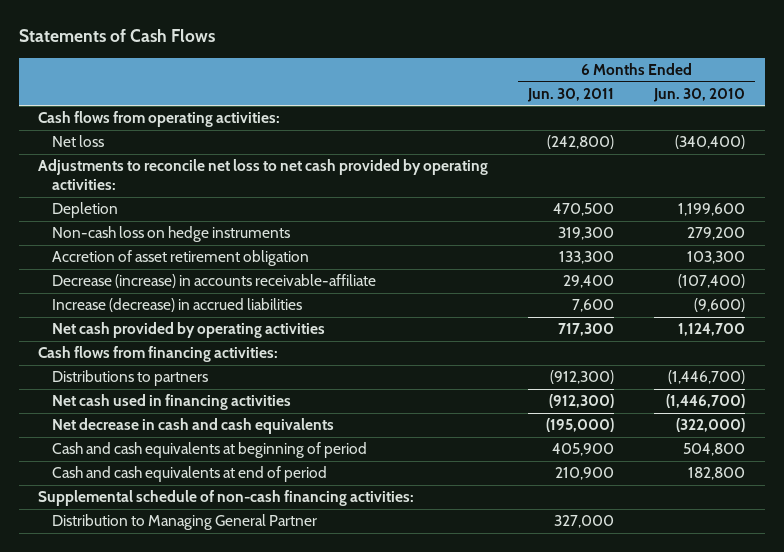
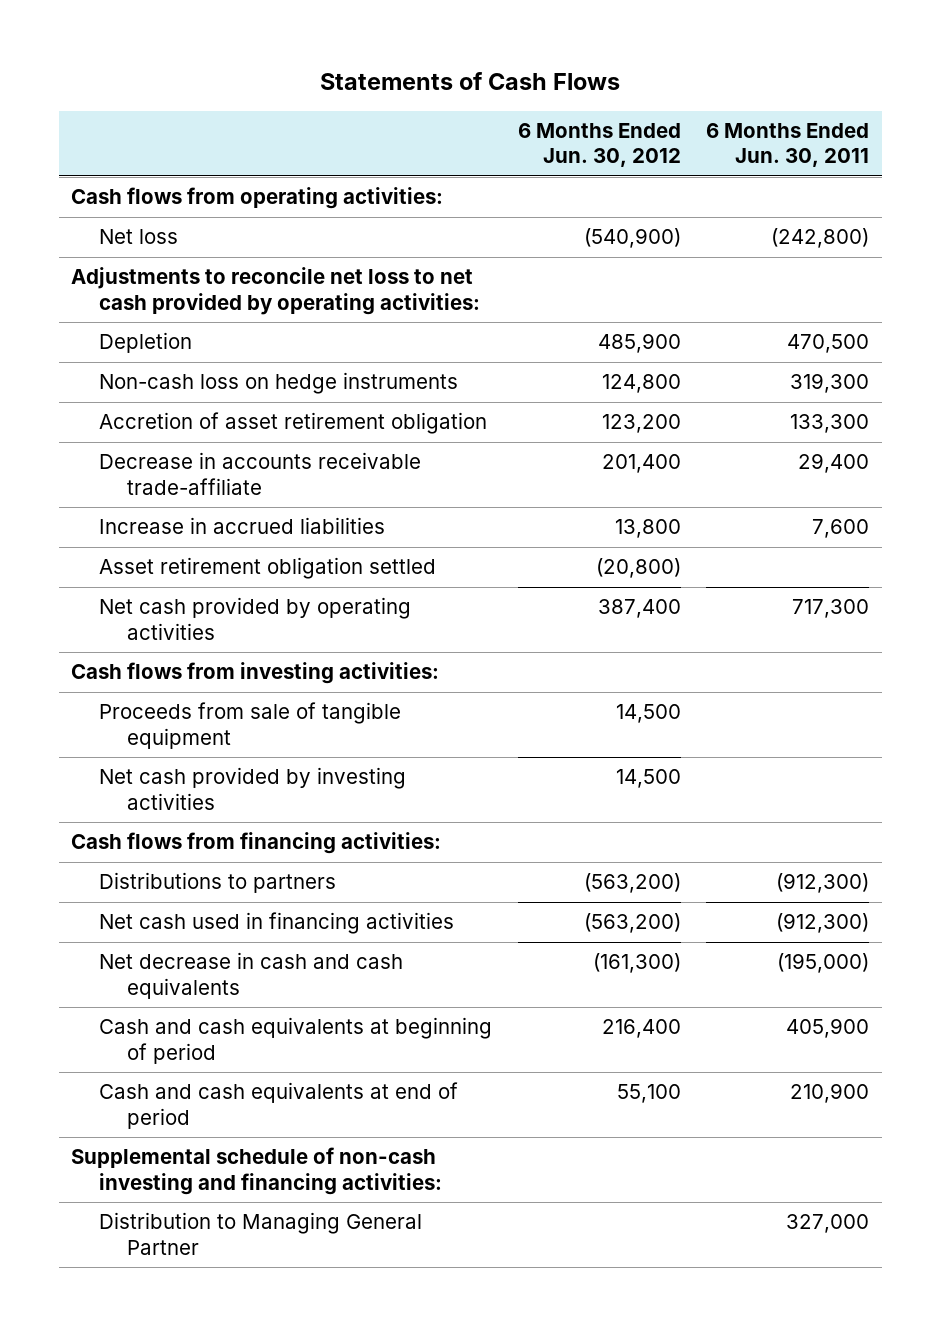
- | 6 Months Ended Jun. 30, 2011 | 6 Months Ended Jun. 30, 2010
+ | 6 Months Ended Jun. 30, 2012 | 6 Months Ended Jun. 30, 2011
- Decrease (increase) in accounts receivable-affiliate | 29,400 | (107,400)
- Increase (decrease) in accrued liabilities | 7,600 | (9,600)
+ Decrease in accounts receivable trade-affiliate | 201,400 | 29,400
+ Increase in accrued liabilities | 13,800 | 7,600
+ Asset retirement obligation settled | (20,800) |
+ Cash flows from investing activities:
+ Proceeds from sale of tangible equipment | 14,500 |
+ Net cash provided by investing activities | 14,500 |
- Supplemental schedule of non-cash financing activities:
+ Supplemental schedule of non-cash investing and financing activities:

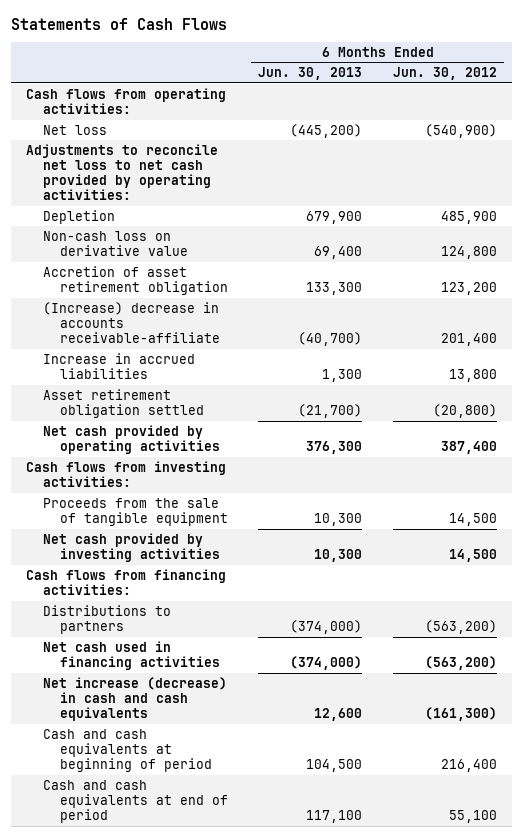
- | 6 Months Ended Jun. 30, 2012 | 6 Months Ended Jun. 30, 2011
+ | 6 Months Ended Jun. 30, 2013 | 6 Months Ended Jun. 30, 2012
- Non-cash loss on hedge instruments | 124,800 | 319,300
+ Non-cash loss on derivative value | 69,400 | 124,800
- Decrease in accounts receivable trade-affiliate | 201,400 | 29,400
+ (Increase) decrease in accounts receivable-affiliate | (40,700) | 201,400
- Proceeds from sale of tangible equipment | 14,500 |
+ Proceeds from the sale of tangible equipment | 10,300 | 14,500
- Net decrease in cash and cash equivalents | (161,300) | (195,000)
+ Net increase (decrease) in cash and cash equivalents | 12,600 | (161,300)
- Supplemental schedule of non-cash investing and financing activities:
- Distribution to Managing General Partner | | 327,000

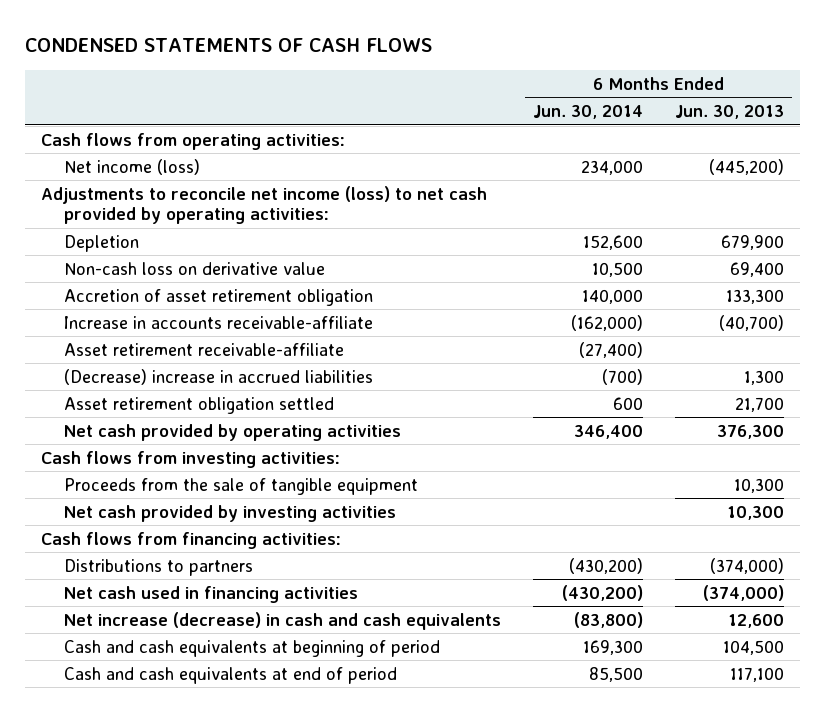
- Statements of Cash Flows
+ CONDENSED STATEMENTS OF CASH FLOWS
- | 6 Months Ended Jun. 30, 2013 | 6 Months Ended Jun. 30, 2012
+ | 6 Months Ended Jun. 30, 2014 | 6 Months Ended Jun. 30, 2013
- Net loss | (445,200) | (540,900)
- Adjustments to reconcile net loss to net cash provided by operating activities:
+ Net income (loss) | 234,000 | (445,200)
+ Adjustments to reconcile net income (loss) to net cash provided by operating activities:
- (Increase) decrease in accounts receivable-affiliate | (40,700) | 201,400
- Increase in accrued liabilities | 1,300 | 13,800
- Asset retirement obligation settled | (21,700) | (20,800)
+ Increase in accounts receivable-affiliate | (162,000) | (40,700)
+ Asset retirement receivable-affiliate | (27,400) |
+ (Decrease) increase in accrued liabilities | (700) | 1,300
+ Asset retirement obligation settled | 600 | 21,700

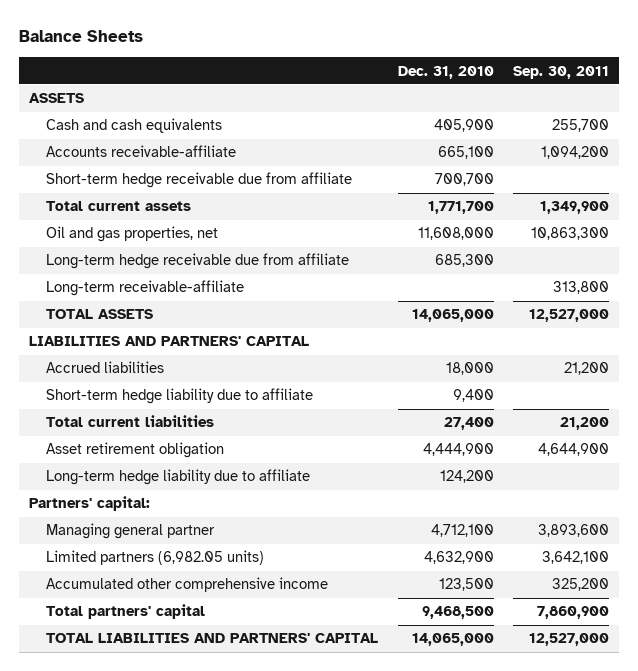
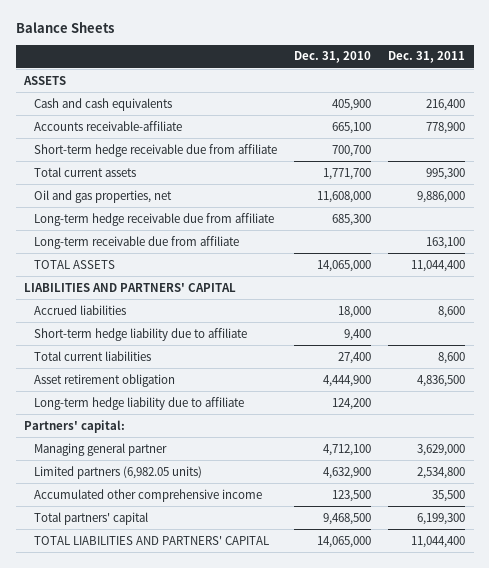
- | Dec. 31, 2010 | Sep. 30, 2011
+ | Dec. 31, 2010 | Dec. 31, 2011
- Long-term receivable-affiliate | | 313,800
+ Long-term receivable due from affiliate | | 163,100

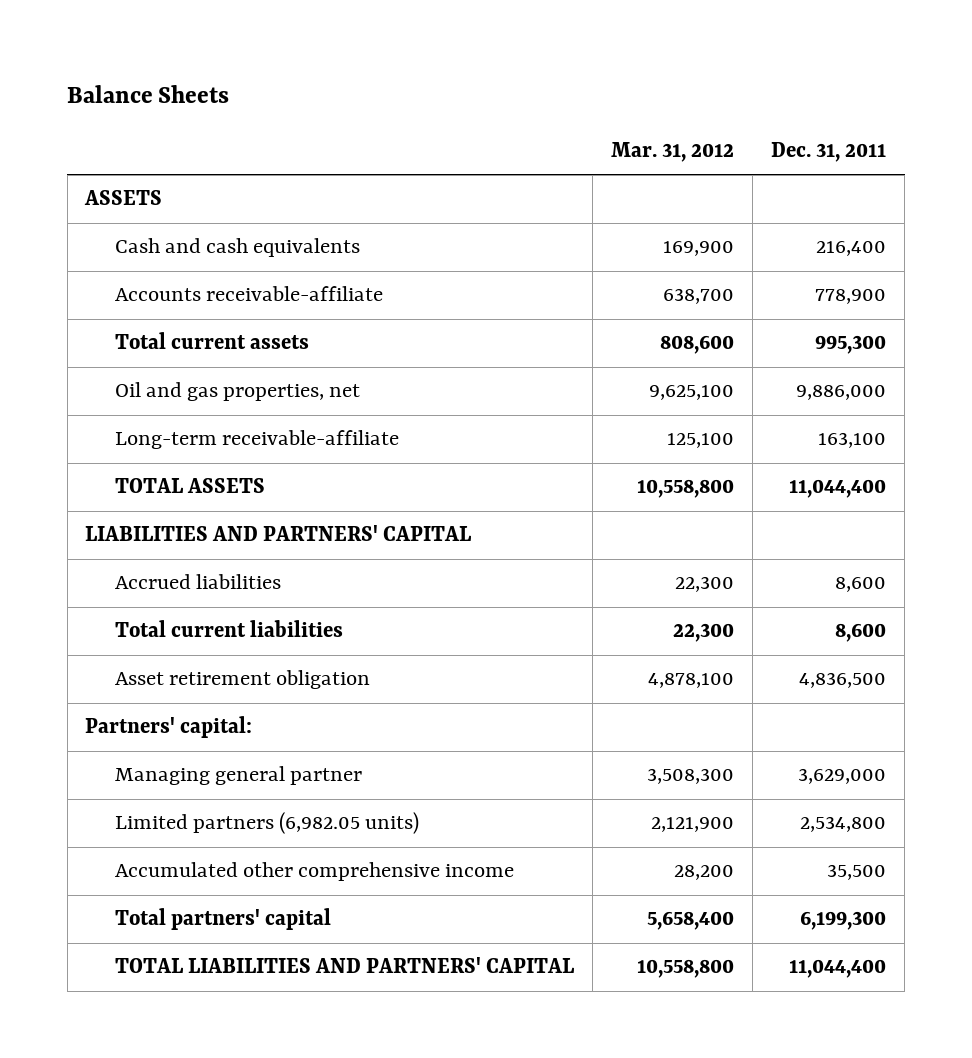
- | Dec. 31, 2010 | Dec. 31, 2011
+ | Mar. 31, 2012 | Dec. 31, 2011
- Short-term hedge receivable due from affiliate | 700,700 |
- Long-term hedge receivable due from affiliate | 685,300 |
- Long-term receivable due from affiliate | | 163,100
+ Long-term receivable-affiliate | 125,100 | 163,100
- Short-term hedge liability due to affiliate | 9,400 |
- Long-term hedge liability due to affiliate | 124,200 |

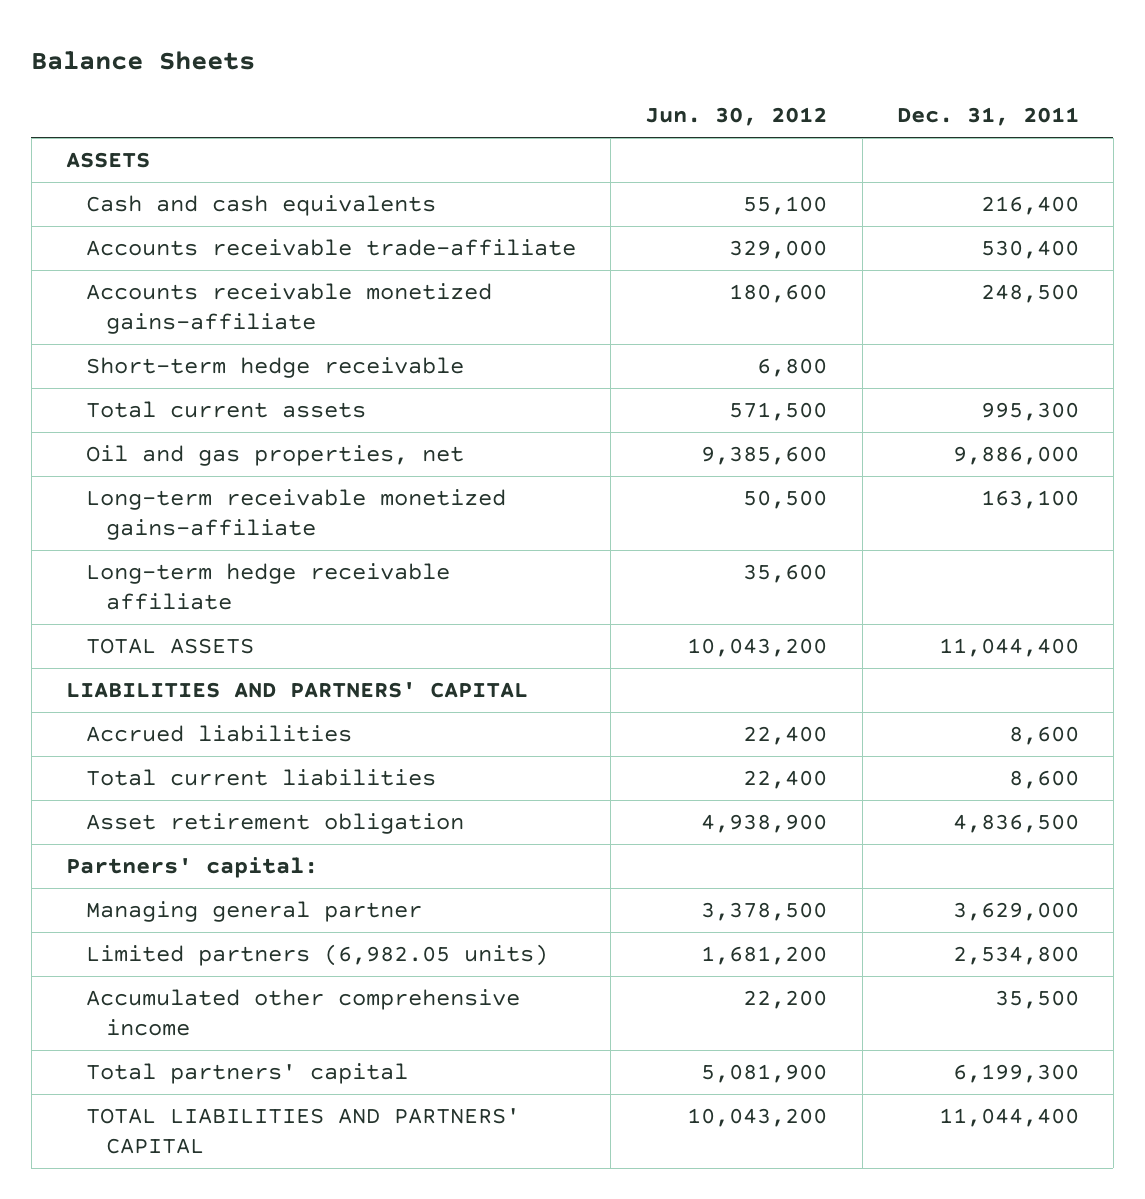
- | Mar. 31, 2012 | Dec. 31, 2011
+ | Jun. 30, 2012 | Dec. 31, 2011
- Accounts receivable-affiliate | 638,700 | 778,900
+ Accounts receivable trade-affiliate | 329,000 | 530,400
+ Accounts receivable monetized gains-affiliate | 180,600 | 248,500
+ Short-term hedge receivable | 6,800 |
- Long-term receivable-affiliate | 125,100 | 163,100
+ Long-term receivable monetized gains-affiliate | 50,500 | 163,100
+ Long-term hedge receivable affiliate | 35,600 |

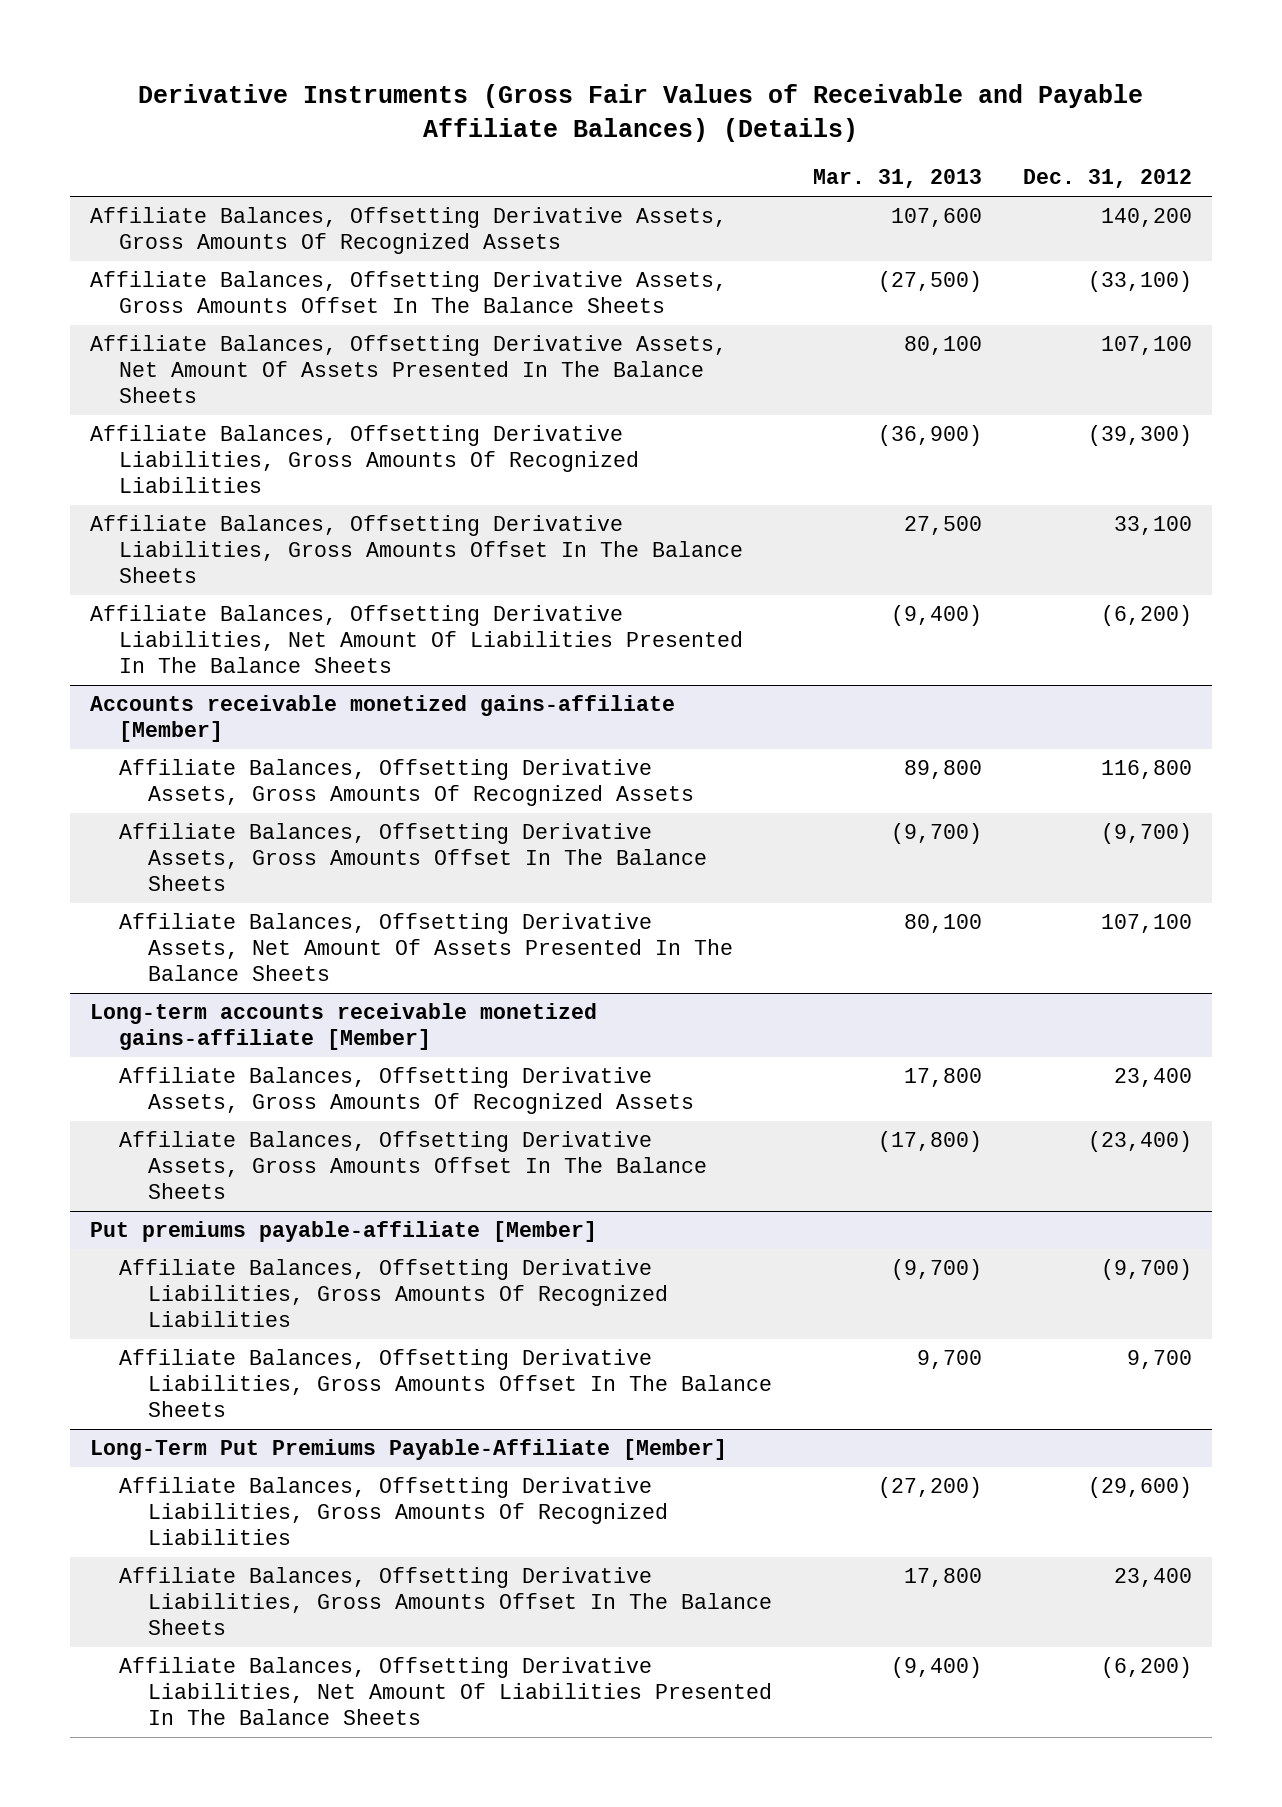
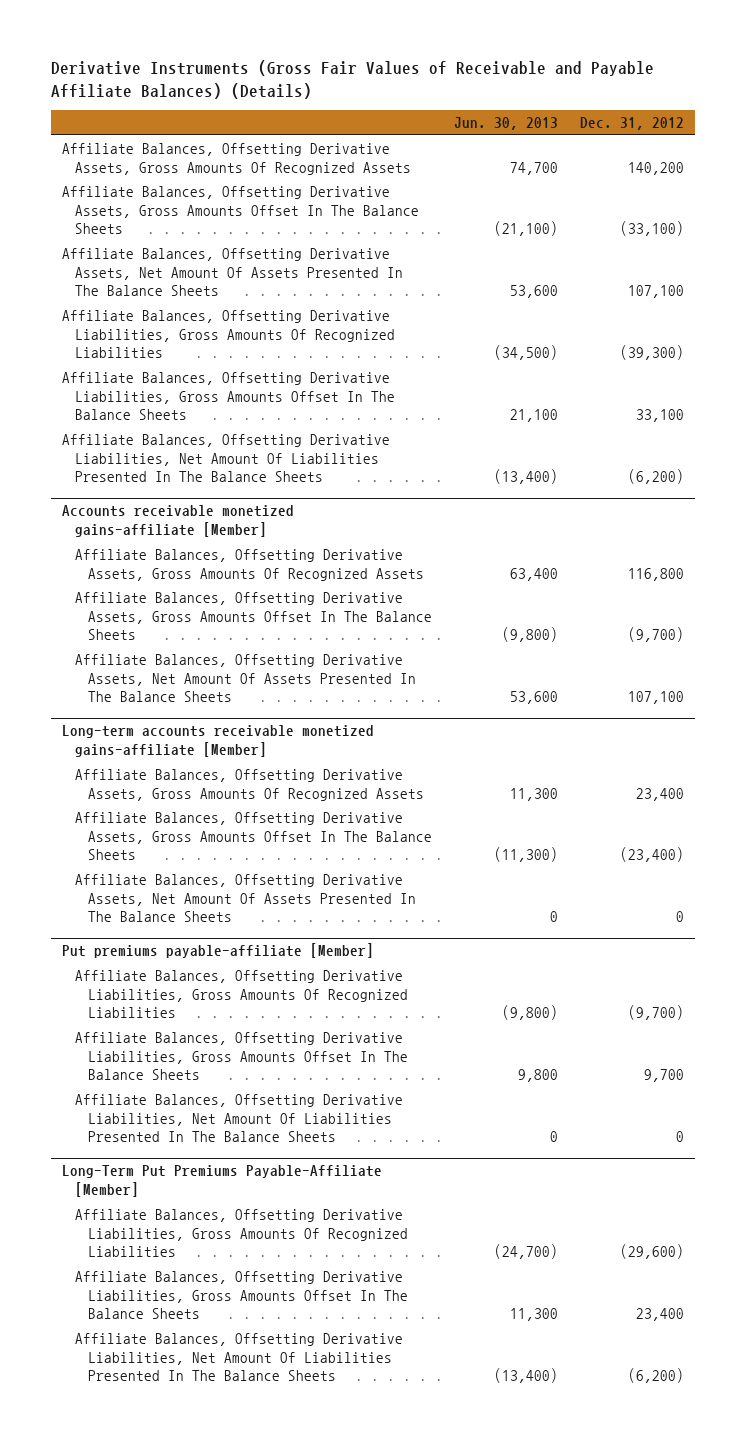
- | Mar. 31, 2013 | Dec. 31, 2012
+ | Jun. 30, 2013 | Dec. 31, 2012
@ Long-term accounts receivable monetized gains-affiliate [Member]
+ Affiliate Balances, Offsetting Derivative Assets, Net Amount Of Assets Presented In The Balance Sheets | 0 | 0
@ Put premiums payable-affiliate [Member]
+ Affiliate Balances, Offsetting Derivative Liabilities, Net Amount Of Liabilities Presented In The Balance Sheets | 0 | 0

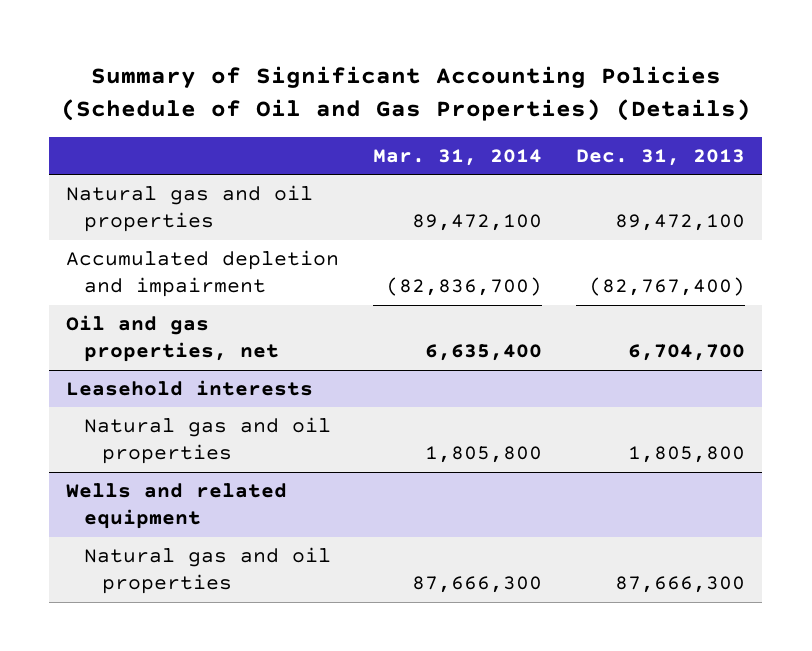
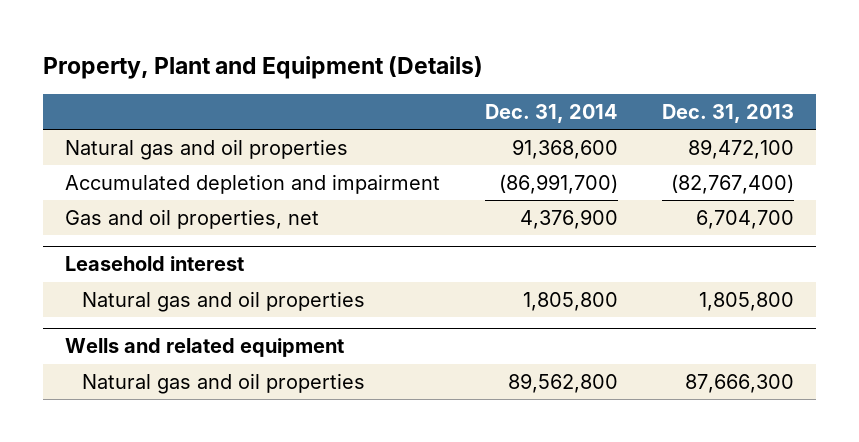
- Summary of Significant Accounting Policies (Schedule of Oil and Gas Properties) (Details)
+ Property, Plant and Equipment (Details)
- | Mar. 31, 2014 | Dec. 31, 2013
+ | Dec. 31, 2014 | Dec. 31, 2013
- Oil and gas properties, net | 6,635,400 | 6,704,700
- Leasehold interests
+ Gas and oil properties, net | 4,376,900 | 6,704,700
+ Leasehold interest

